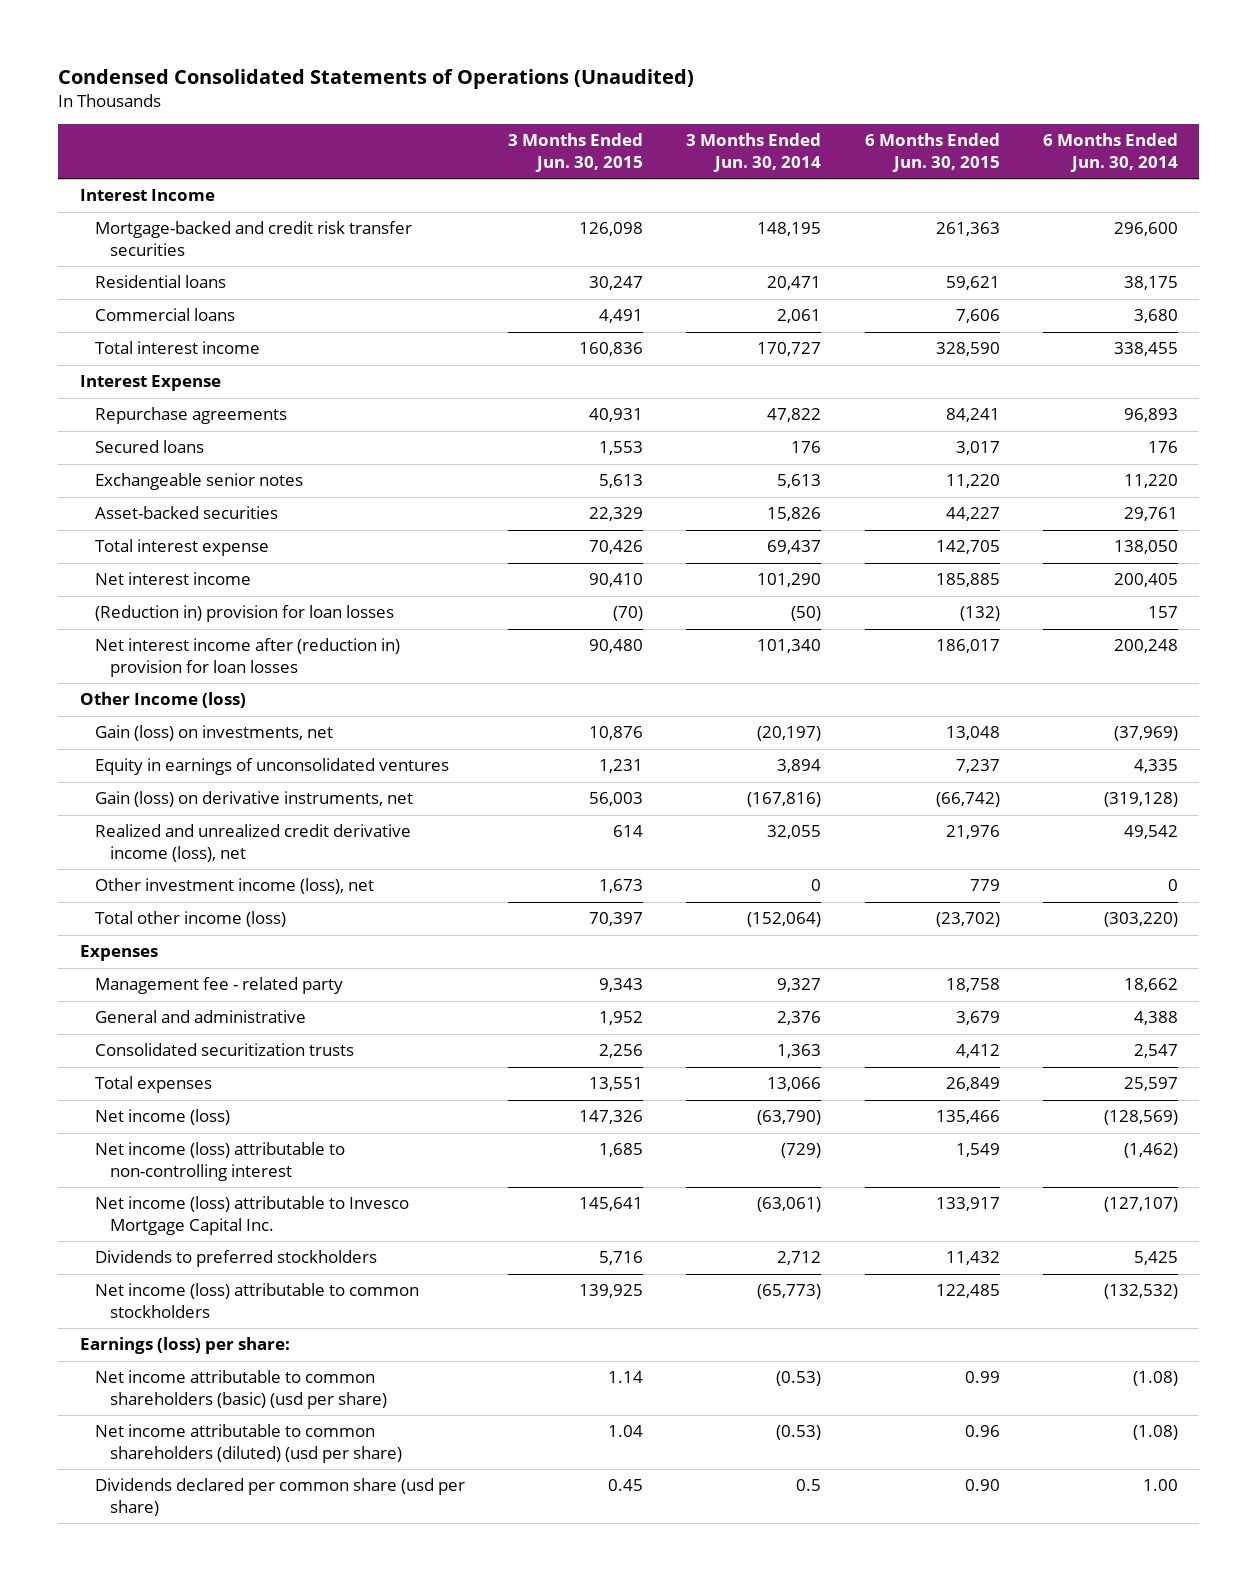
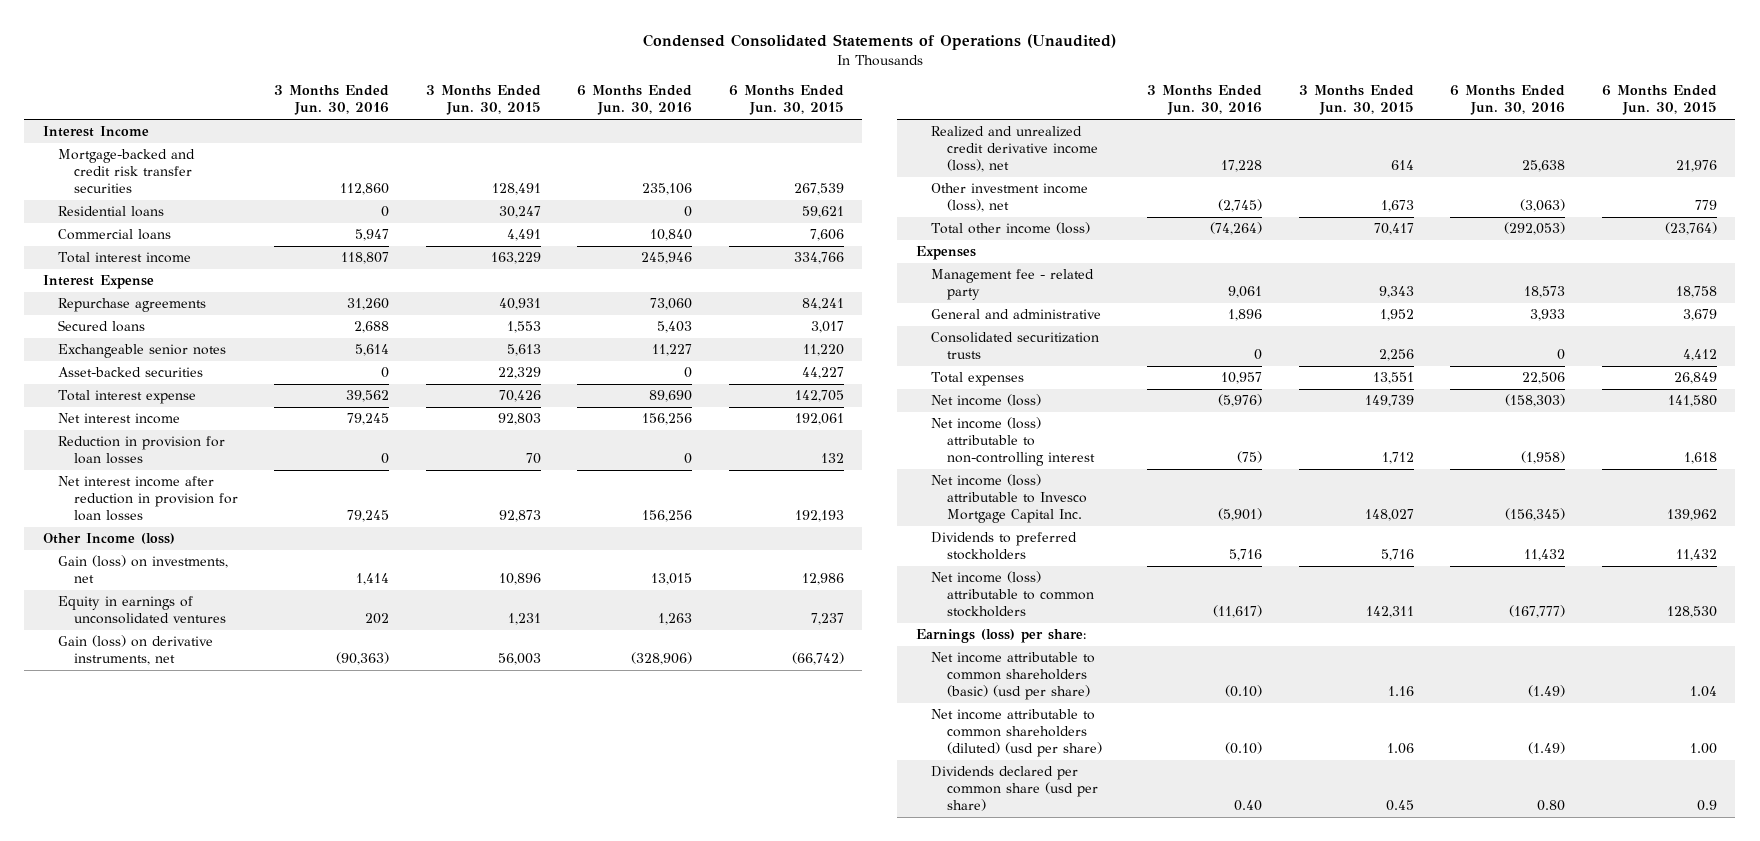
- | 3 Months Ended Jun. 30, 2015 | 3 Months Ended Jun. 30, 2014 | 6 Months Ended Jun. 30, 2015 | 6 Months Ended Jun. 30, 2014
+ | 3 Months Ended Jun. 30, 2016 | 3 Months Ended Jun. 30, 2015 | 6 Months Ended Jun. 30, 2016 | 6 Months Ended Jun. 30, 2015
- Mortgage-backed and credit risk transfer securities | 126,098 | 148,195 | 261,363 | 296,600
+ Mortgage-backed and credit risk transfer securities | 112,860 | 128,491 | 235,106 | 267,539
- Total interest income | 160,836 | 170,727 | 328,590 | 338,455
+ Total interest income | 118,807 | 163,229 | 245,946 | 334,766
- Net interest income | 90,410 | 101,290 | 185,885 | 200,405
- (Reduction in) provision for loan losses | (70) | (50) | (132) | 157
- Net interest income after (reduction in) provision for loan losses | 90,480 | 101,340 | 186,017 | 200,248
+ Net interest income | 79,245 | 92,803 | 156,256 | 192,061
+ Reduction in provision for loan losses | 0 | 70 | 0 | 132
+ Net interest income after reduction in provision for loan losses | 79,245 | 92,873 | 156,256 | 192,193
- Gain (loss) on investments, net | 10,876 | (20,197) | 13,048 | (37,969)
+ Gain (loss) on investments, net | 1,414 | 10,896 | 13,015 | 12,986
- Total other income (loss) | 70,397 | (152,064) | (23,702) | (303,220)
+ Total other income (loss) | (74,264) | 70,417 | (292,053) | (23,764)
- Net income (loss) | 147,326 | (63,790) | 135,466 | (128,569)
- Net income (loss) attributable to non-controlling interest | 1,685 | (729) | 1,549 | (1,462)
- Net income (loss) attributable to Invesco Mortgage Capital Inc. | 145,641 | (63,061) | 133,917 | (127,107)
+ Net income (loss) | (5,976) | 149,739 | (158,303) | 141,580
+ Net income (loss) attributable to non-controlling interest | (75) | 1,712 | (1,958) | 1,618
+ Net income (loss) attributable to Invesco Mortgage Capital Inc. | (5,901) | 148,027 | (156,345) | 139,962
- Net income (loss) attributable to common stockholders | 139,925 | (65,773) | 122,485 | (132,532)
+ Net income (loss) attributable to common stockholders | (11,617) | 142,311 | (167,777) | 128,530
- Net income attributable to common shareholders (basic) (usd per share) | 1.14 | (0.53) | 0.99 | (1.08)
- Net income attributable to common shareholders (diluted) (usd per share) | 1.04 | (0.53) | 0.96 | (1.08)
- Dividends declared per common share (usd per share) | 0.45 | 0.5 | 0.90 | 1.00
+ Net income attributable to common shareholders (basic) (usd per share) | (0.10) | 1.16 | (1.49) | 1.04
+ Net income attributable to common shareholders (diluted) (usd per share) | (0.10) | 1.06 | (1.49) | 1.00
+ Dividends declared per common share (usd per share) | 0.40 | 0.45 | 0.80 | 0.9

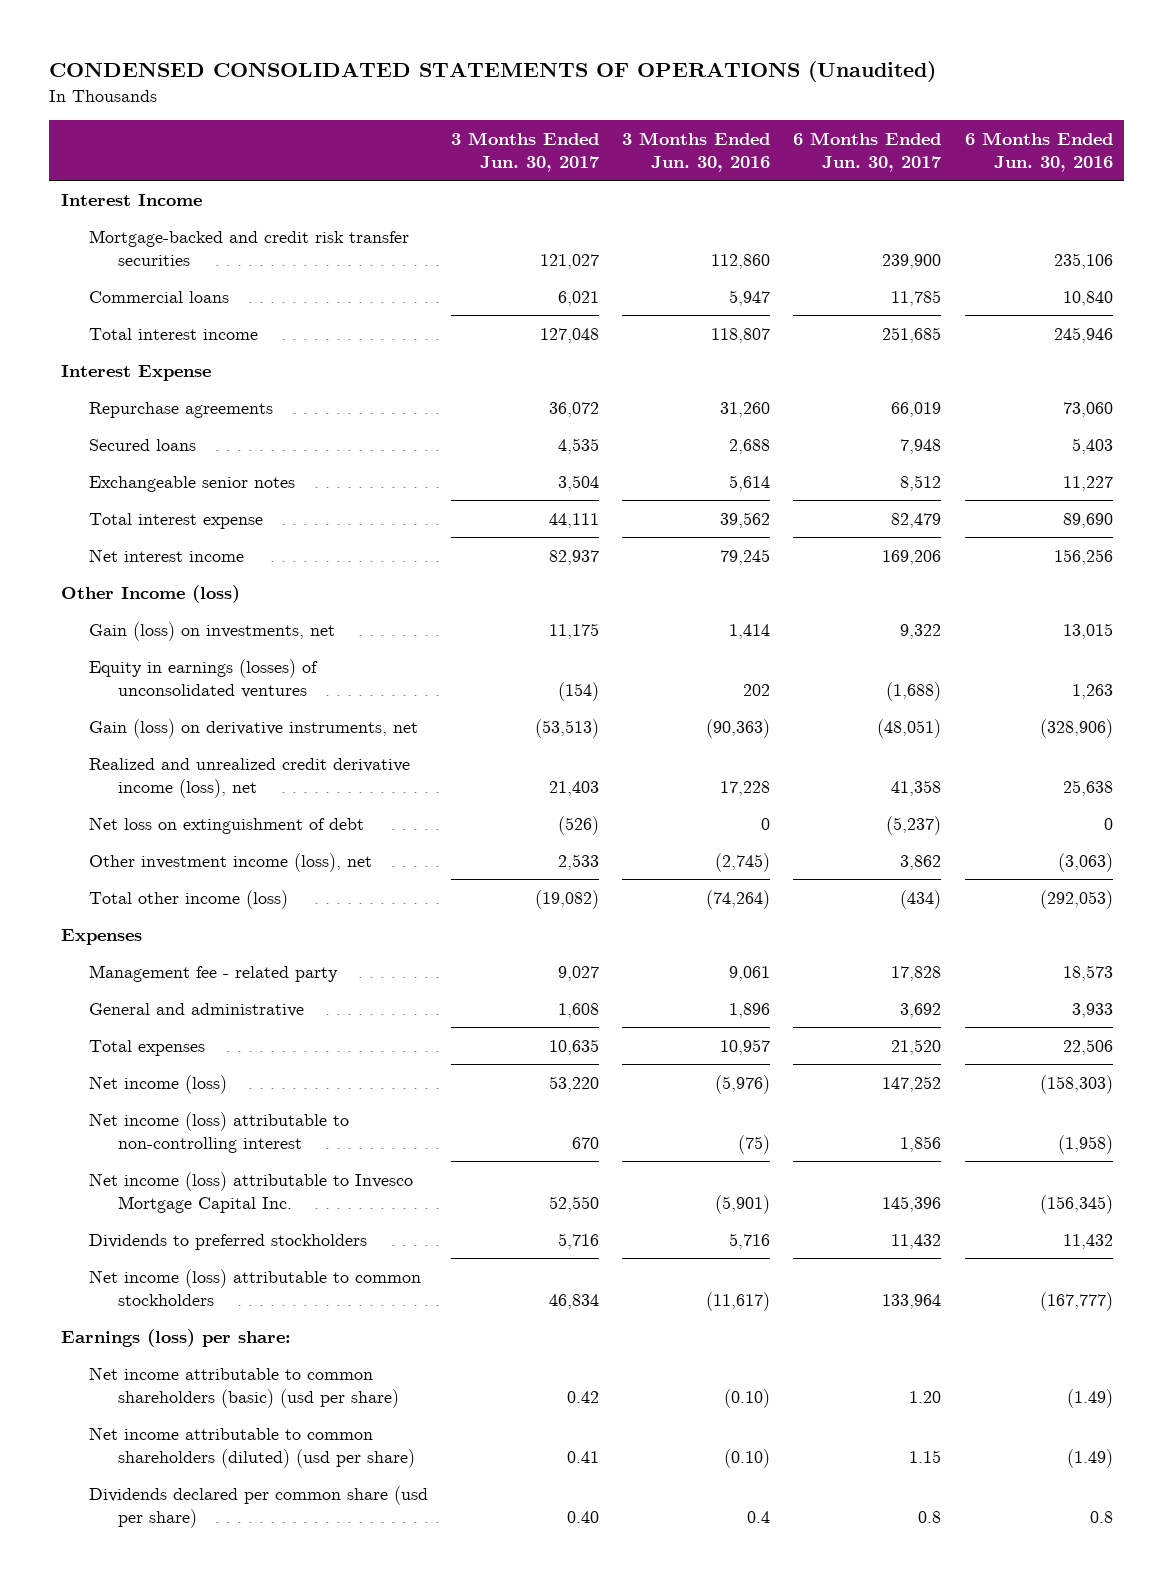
- Condensed Consolidated Statements of Operations (Unaudited)
+ CONDENSED CONSOLIDATED STATEMENTS OF OPERATIONS (Unaudited)
- | 3 Months Ended Jun. 30, 2016 | 3 Months Ended Jun. 30, 2015 | 6 Months Ended Jun. 30, 2016 | 6 Months Ended Jun. 30, 2015
+ | 3 Months Ended Jun. 30, 2017 | 3 Months Ended Jun. 30, 2016 | 6 Months Ended Jun. 30, 2017 | 6 Months Ended Jun. 30, 2016
- Residential loans | 0 | 30,247 | 0 | 59,621
- Asset-backed securities | 0 | 22,329 | 0 | 44,227
- Reduction in provision for loan losses | 0 | 70 | 0 | 132
- Net interest income after reduction in provision for loan losses | 79,245 | 92,873 | 156,256 | 192,193
- Equity in earnings of unconsolidated ventures | 202 | 1,231 | 1,263 | 7,237
+ Equity in earnings (losses) of unconsolidated ventures | (154) | 202 | (1,688) | 1,263
+ Net loss on extinguishment of debt | (526) | 0 | (5,237) | 0
- Consolidated securitization trusts | 0 | 2,256 | 0 | 4,412
- Dividends declared per common share (usd per share) | 0.40 | 0.45 | 0.80 | 0.9
+ Dividends declared per common share (usd per share) | 0.40 | 0.4 | 0.8 | 0.8

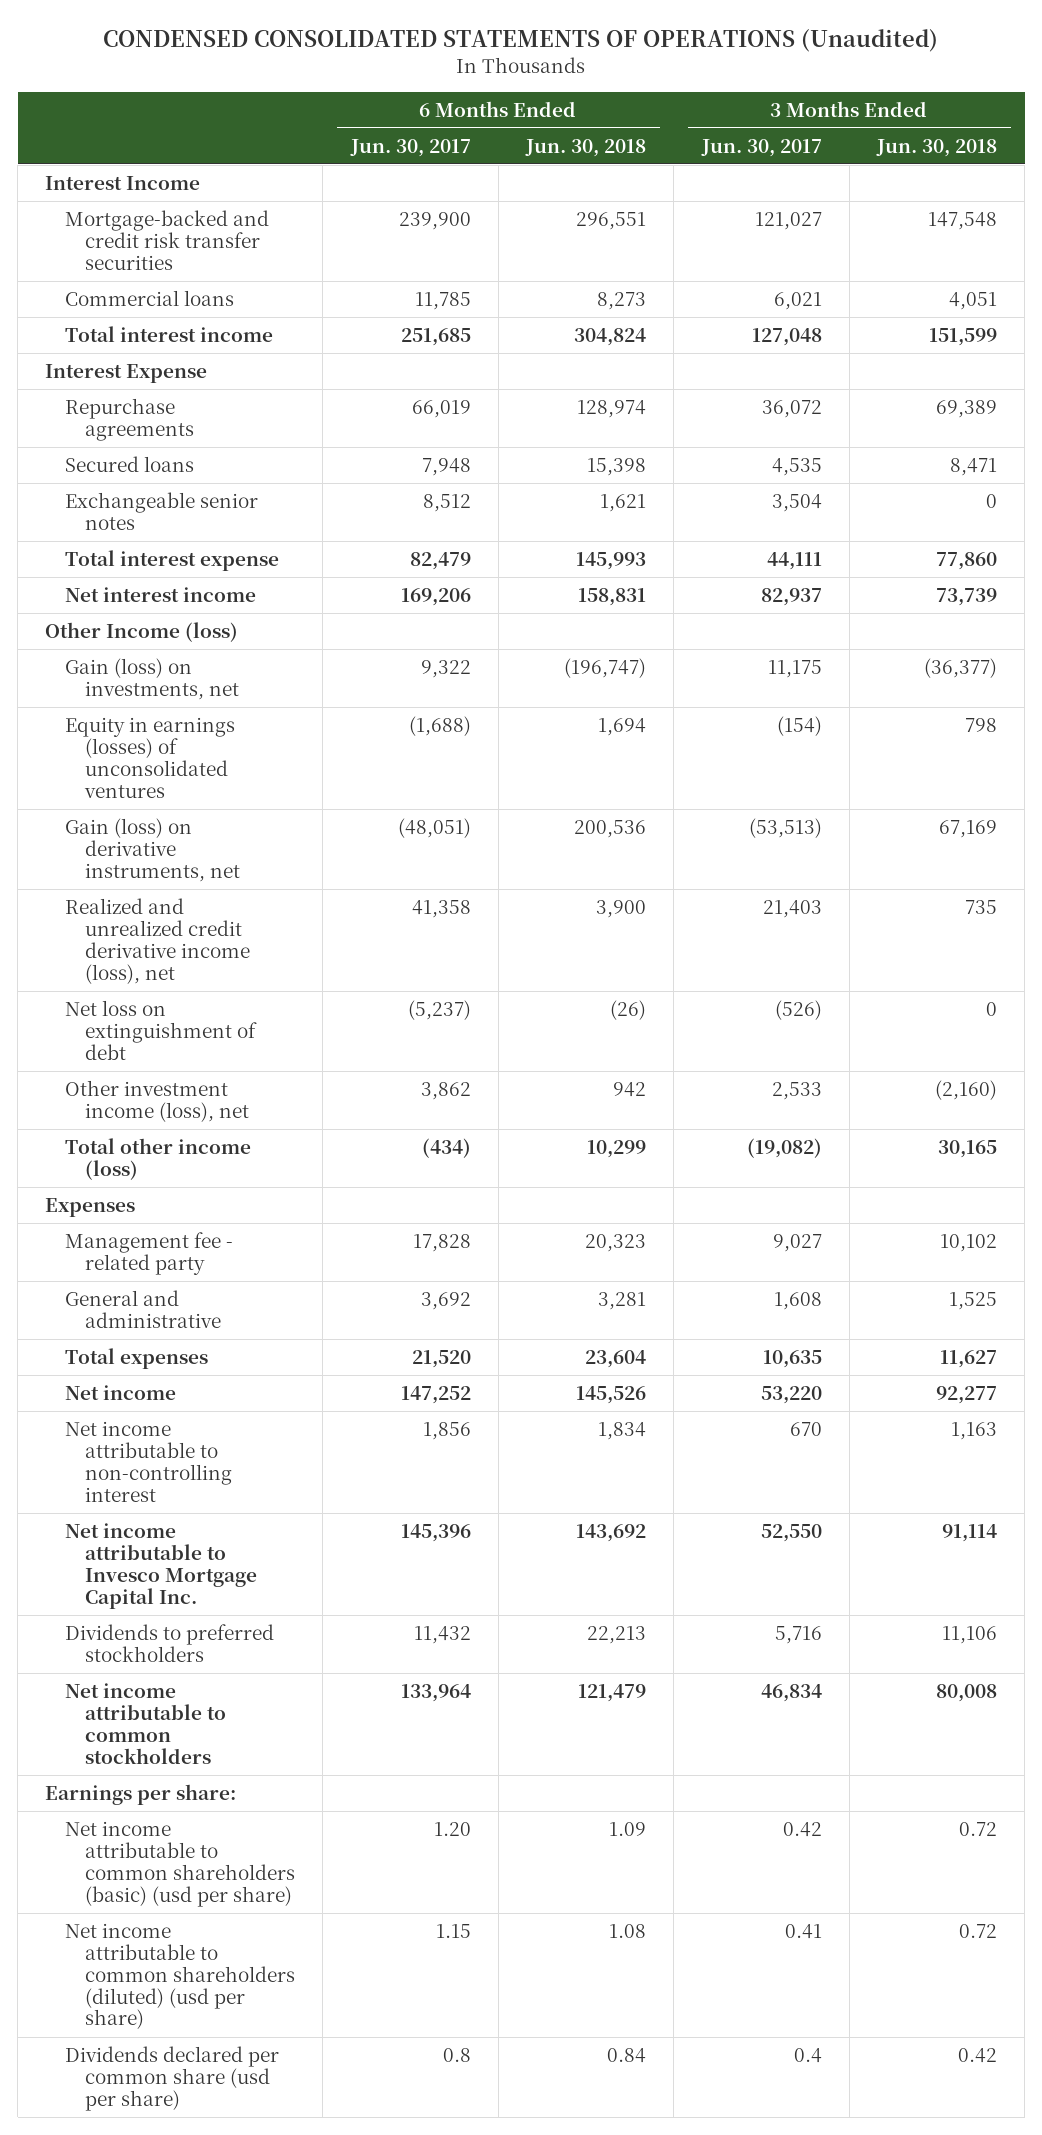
- | 3 Months Ended Jun. 30, 2017 | 3 Months Ended Jun. 30, 2016 | 6 Months Ended Jun. 30, 2017 | 6 Months Ended Jun. 30, 2016
+ | 6 Months Ended Jun. 30, 2017 | 6 Months Ended Jun. 30, 2018 | 3 Months Ended Jun. 30, 2017 | 3 Months Ended Jun. 30, 2018
- Net income (loss) | 53,220 | (5,976) | 147,252 | (158,303)
- Net income (loss) attributable to non-controlling interest | 670 | (75) | 1,856 | (1,958)
- Net income (loss) attributable to Invesco Mortgage Capital Inc. | 52,550 | (5,901) | 145,396 | (156,345)
+ Net income | 147,252 | 145,526 | 53,220 | 92,277
+ Net income attributable to non-controlling interest | 1,856 | 1,834 | 670 | 1,163
+ Net income attributable to Invesco Mortgage Capital Inc. | 145,396 | 143,692 | 52,550 | 91,114
- Net income (loss) attributable to common stockholders | 46,834 | (11,617) | 133,964 | (167,777)
- Earnings (loss) per share:
+ Net income attributable to common stockholders | 133,964 | 121,479 | 46,834 | 80,008
+ Earnings per share:
- Dividends declared per common share (usd per share) | 0.40 | 0.4 | 0.8 | 0.8
+ Dividends declared per common share (usd per share) | 0.8 | 0.84 | 0.4 | 0.42

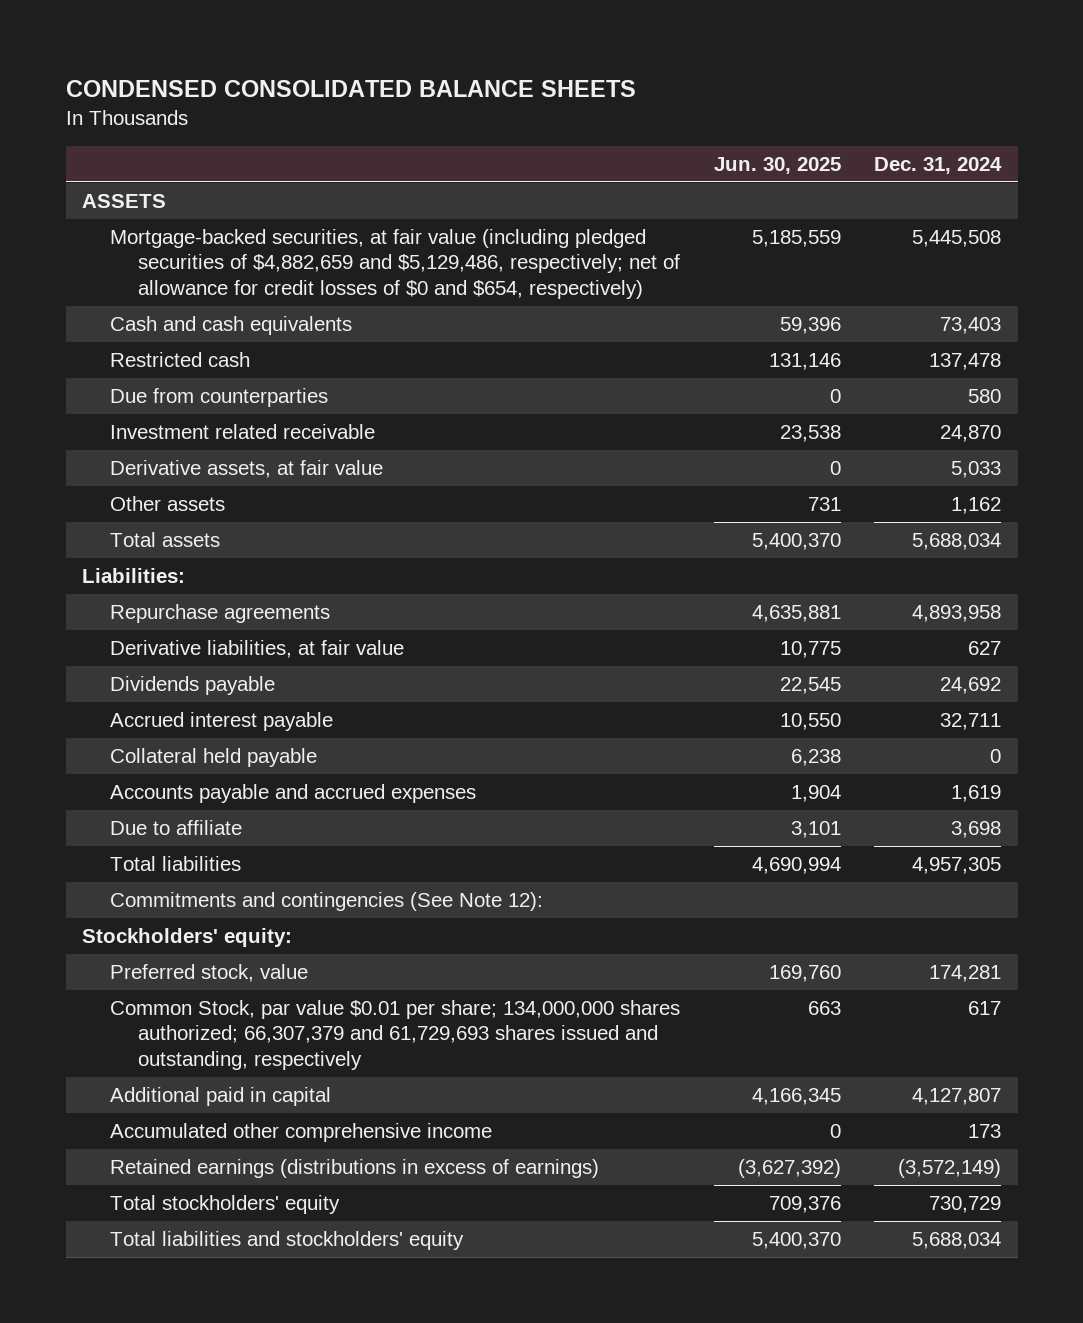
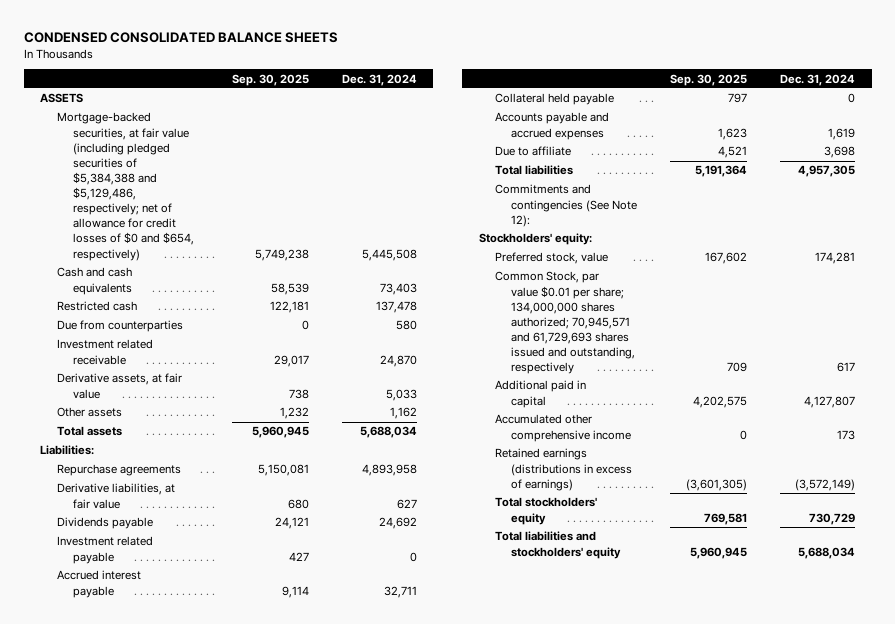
- | Jun. 30, 2025 | Dec. 31, 2024
+ | Sep. 30, 2025 | Dec. 31, 2024
- Mortgage-backed securities, at fair value (including pledged securities of $4,882,659 and $5,129,486, respectively; net of allowance for credit losses of $0 and $654, respectively) | 5,185,559 | 5,445,508
+ Mortgage-backed securities, at fair value (including pledged securities of $5,384,388 and $5,129,486, respectively; net of allowance for credit losses of $0 and $654, respectively) | 5,749,238 | 5,445,508
+ Investment related payable | 427 | 0
- Common Stock, par value $0.01 per share; 134,000,000 shares authorized; 66,307,379 and 61,729,693 shares issued and outstanding, respectively | 663 | 617
+ Common Stock, par value $0.01 per share; 134,000,000 shares authorized; 70,945,571 and 61,729,693 shares issued and outstanding, respectively | 709 | 617

